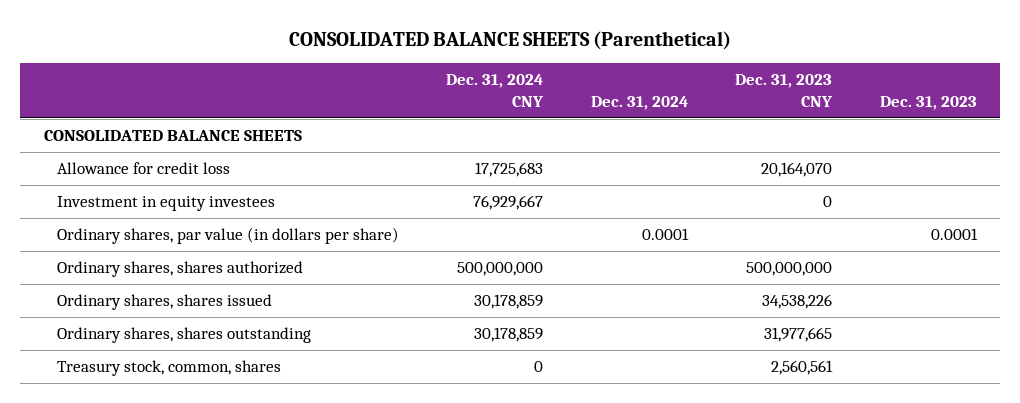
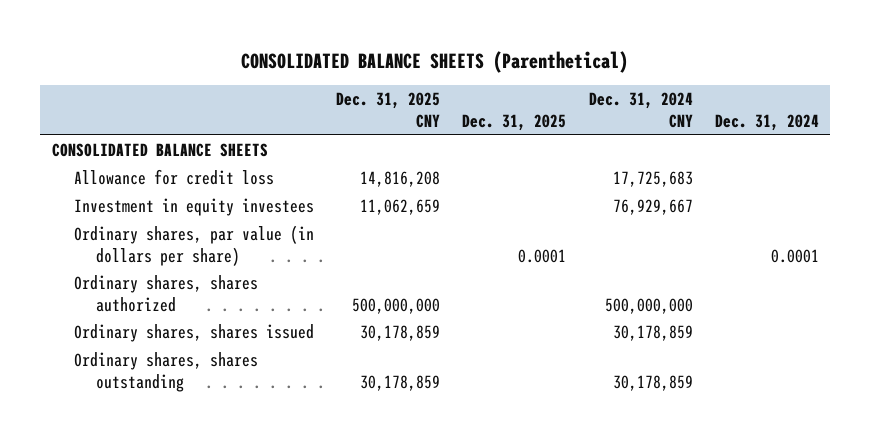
- | Dec. 31, 2024 CNY | Dec. 31, 2024 | Dec. 31, 2023 CNY | Dec. 31, 2023
+ | Dec. 31, 2025 CNY | Dec. 31, 2025 | Dec. 31, 2024 CNY | Dec. 31, 2024
- Treasury stock, common, shares | 0 | | 2,560,561 |

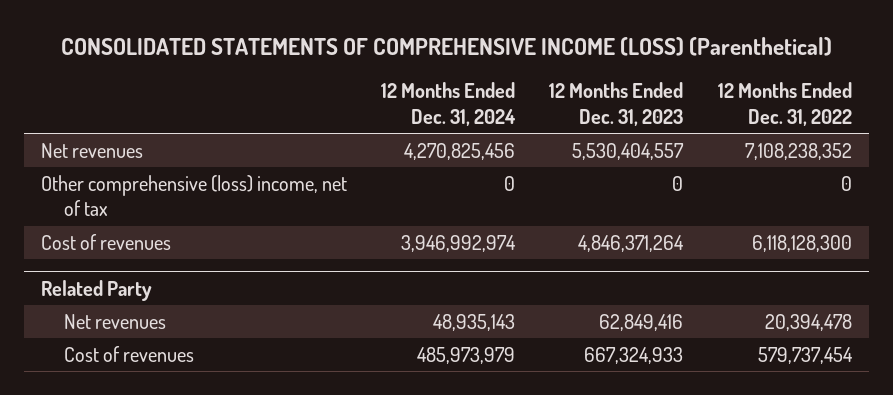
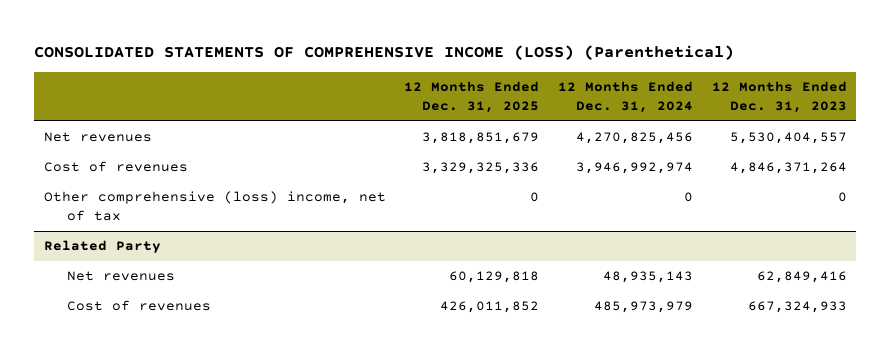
- | 12 Months Ended Dec. 31, 2024 | 12 Months Ended Dec. 31, 2023 | 12 Months Ended Dec. 31, 2022
+ | 12 Months Ended Dec. 31, 2025 | 12 Months Ended Dec. 31, 2024 | 12 Months Ended Dec. 31, 2023
moved down: Other comprehensive (loss) income, net of tax | 0 | 0 | 0

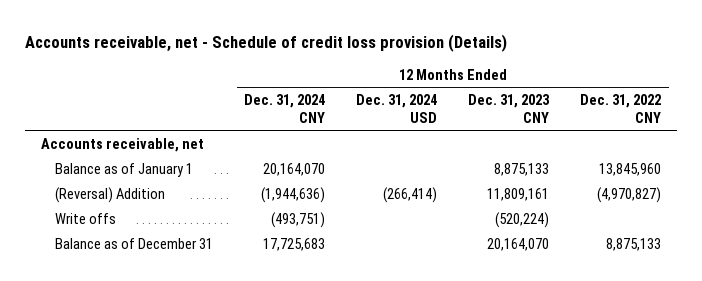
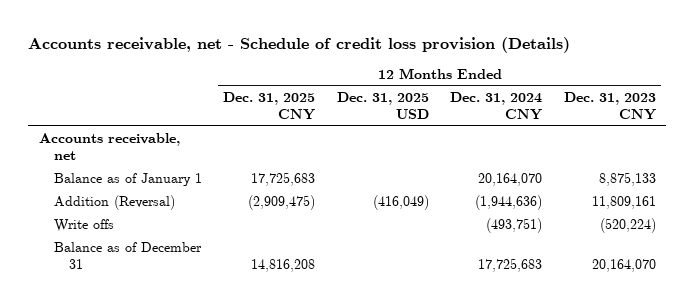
- | 12 Months Ended Dec. 31, 2024 CNY | 12 Months Ended Dec. 31, 2024 USD | 12 Months Ended Dec. 31, 2023 CNY | 12 Months Ended Dec. 31, 2022 CNY
+ | 12 Months Ended Dec. 31, 2025 CNY | 12 Months Ended Dec. 31, 2025 USD | 12 Months Ended Dec. 31, 2024 CNY | 12 Months Ended Dec. 31, 2023 CNY
- (Reversal) Addition | (1,944,636) | (266,414) | 11,809,161 | (4,970,827)
+ Addition (Reversal) | (2,909,475) | (416,049) | (1,944,636) | 11,809,161

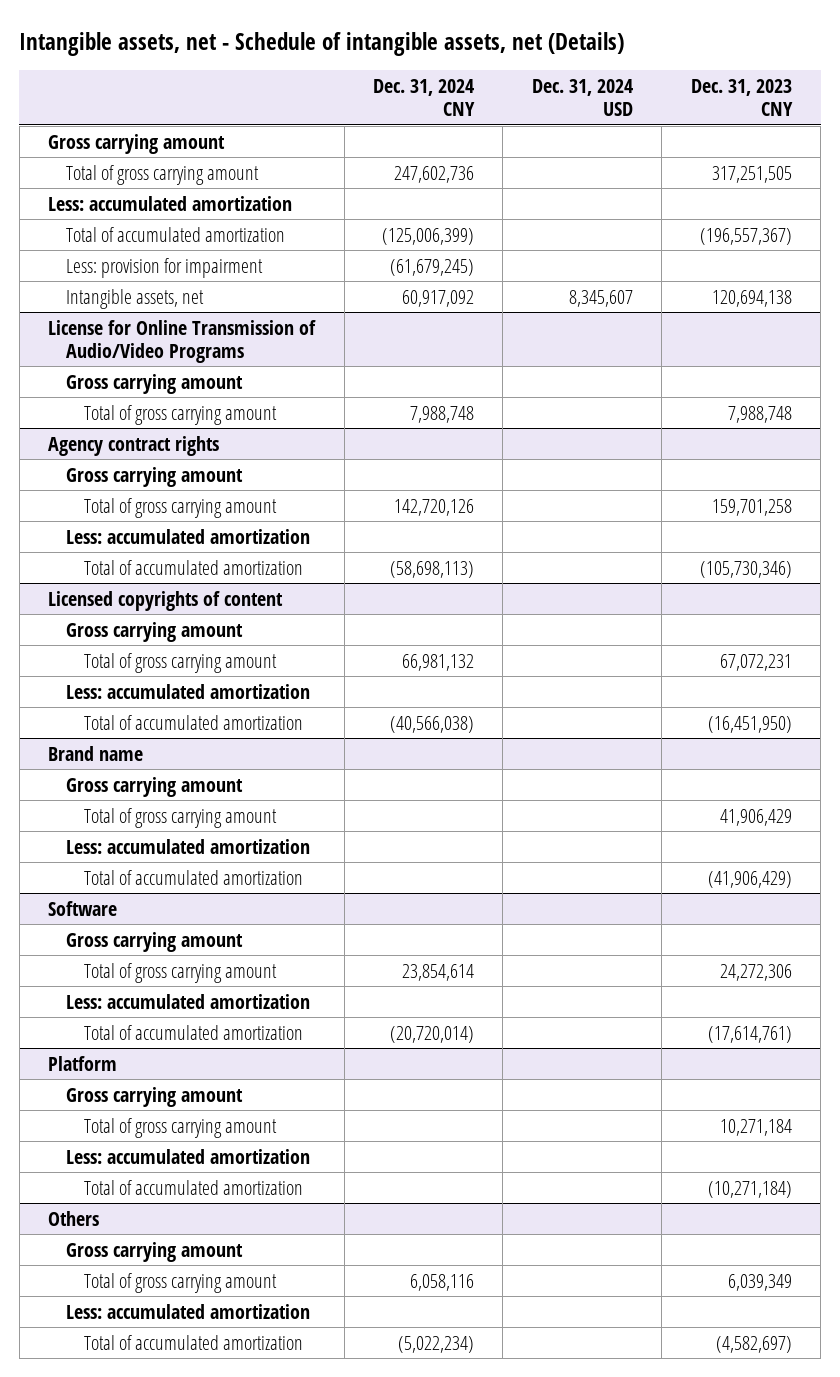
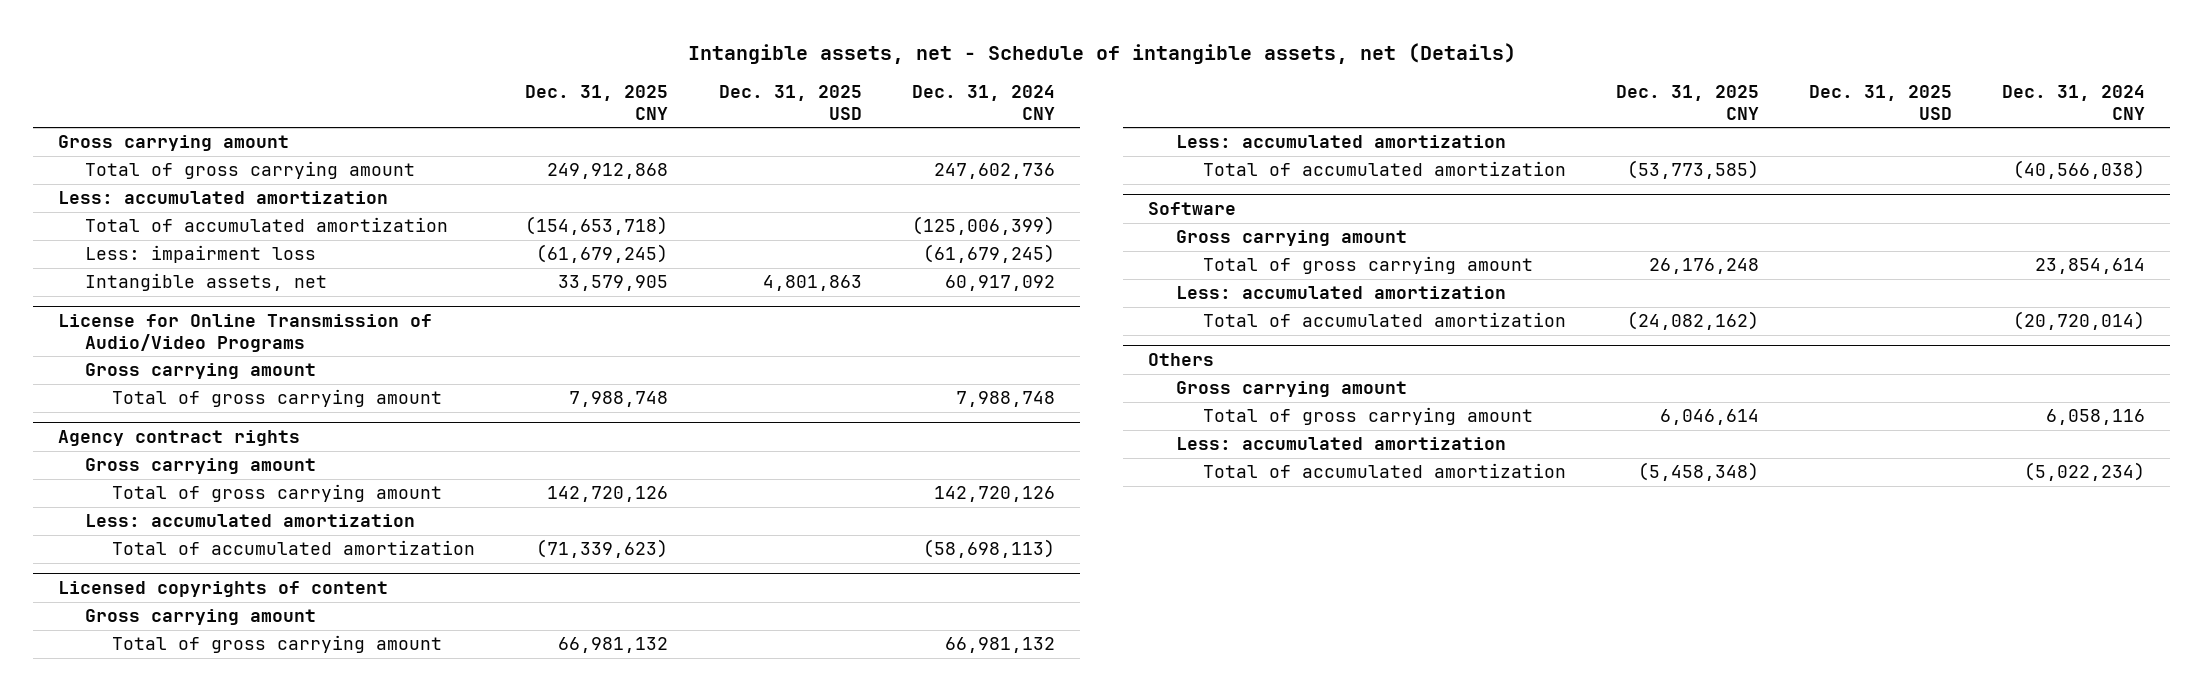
- | Dec. 31, 2024 CNY | Dec. 31, 2024 USD | Dec. 31, 2023 CNY
+ | Dec. 31, 2025 CNY | Dec. 31, 2025 USD | Dec. 31, 2024 CNY
- Less: provision for impairment | (61,679,245) | |
+ Less: impairment loss | (61,679,245) | | (61,679,245)
- Brand name
- Gross carrying amount
- Total of gross carrying amount | | | 41,906,429
- Less: accumulated amortization
- Total of accumulated amortization | | | (41,906,429)
- Platform
- Gross carrying amount
- Total of gross carrying amount | | | 10,271,184
- Less: accumulated amortization
- Total of accumulated amortization | | | (10,271,184)

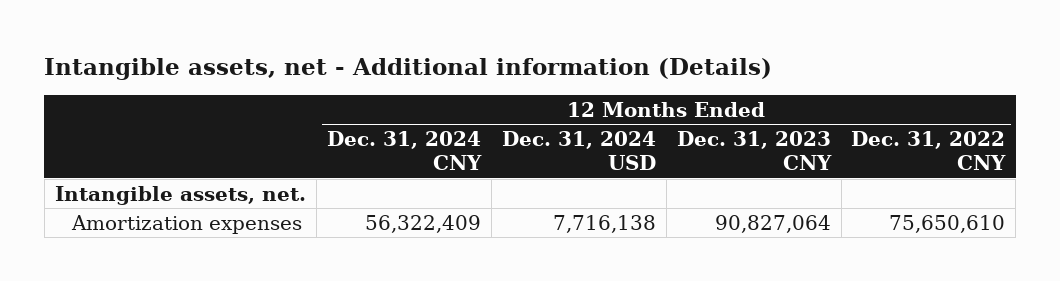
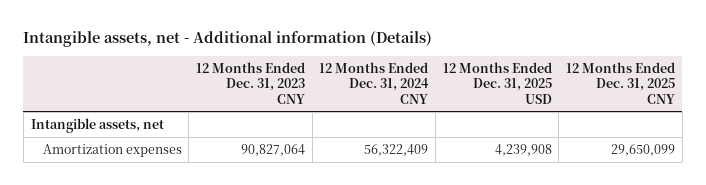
- | 12 Months Ended Dec. 31, 2024 CNY | 12 Months Ended Dec. 31, 2024 USD | 12 Months Ended Dec. 31, 2023 CNY | 12 Months Ended Dec. 31, 2022 CNY
+ | 12 Months Ended Dec. 31, 2023 CNY | 12 Months Ended Dec. 31, 2024 CNY | 12 Months Ended Dec. 31, 2025 USD | 12 Months Ended Dec. 31, 2025 CNY
- Intangible assets, net.
+ Intangible assets, net

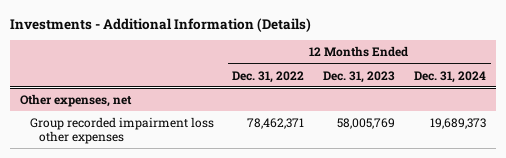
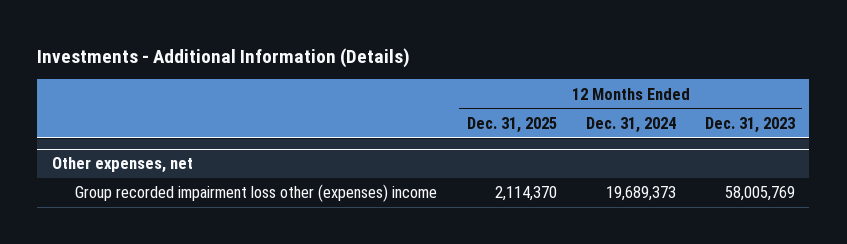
- | 12 Months Ended Dec. 31, 2022 | 12 Months Ended Dec. 31, 2023 | 12 Months Ended Dec. 31, 2024
+ | 12 Months Ended Dec. 31, 2025 | 12 Months Ended Dec. 31, 2024 | 12 Months Ended Dec. 31, 2023
@ Other expenses, net
- Group recorded impairment loss other expenses | 78,462,371 | 58,005,769 | 19,689,373
+ Group recorded impairment loss other (expenses) income | 2,114,370 | 19,689,373 | 58,005,769

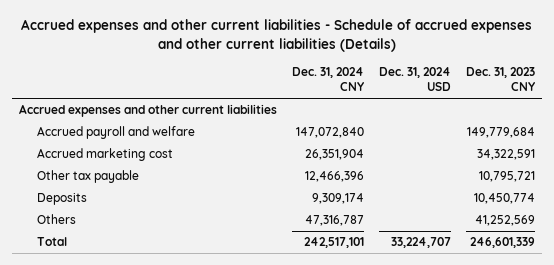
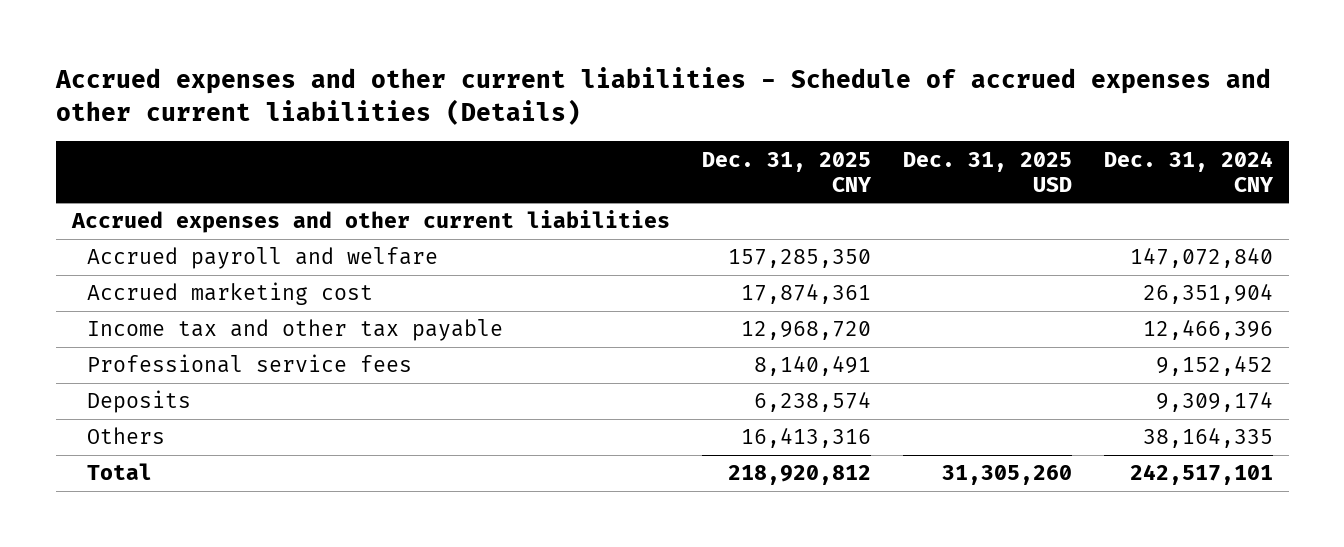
- | Dec. 31, 2024 CNY | Dec. 31, 2024 USD | Dec. 31, 2023 CNY
+ | Dec. 31, 2025 CNY | Dec. 31, 2025 USD | Dec. 31, 2024 CNY
- Other tax payable | 12,466,396 | | 10,795,721
+ Income tax and other tax payable | 12,968,720 | | 12,466,396
+ Professional service fees | 8,140,491 | | 9,152,452
- Others | 47,316,787 | | 41,252,569
+ Others | 16,413,316 | | 38,164,335

